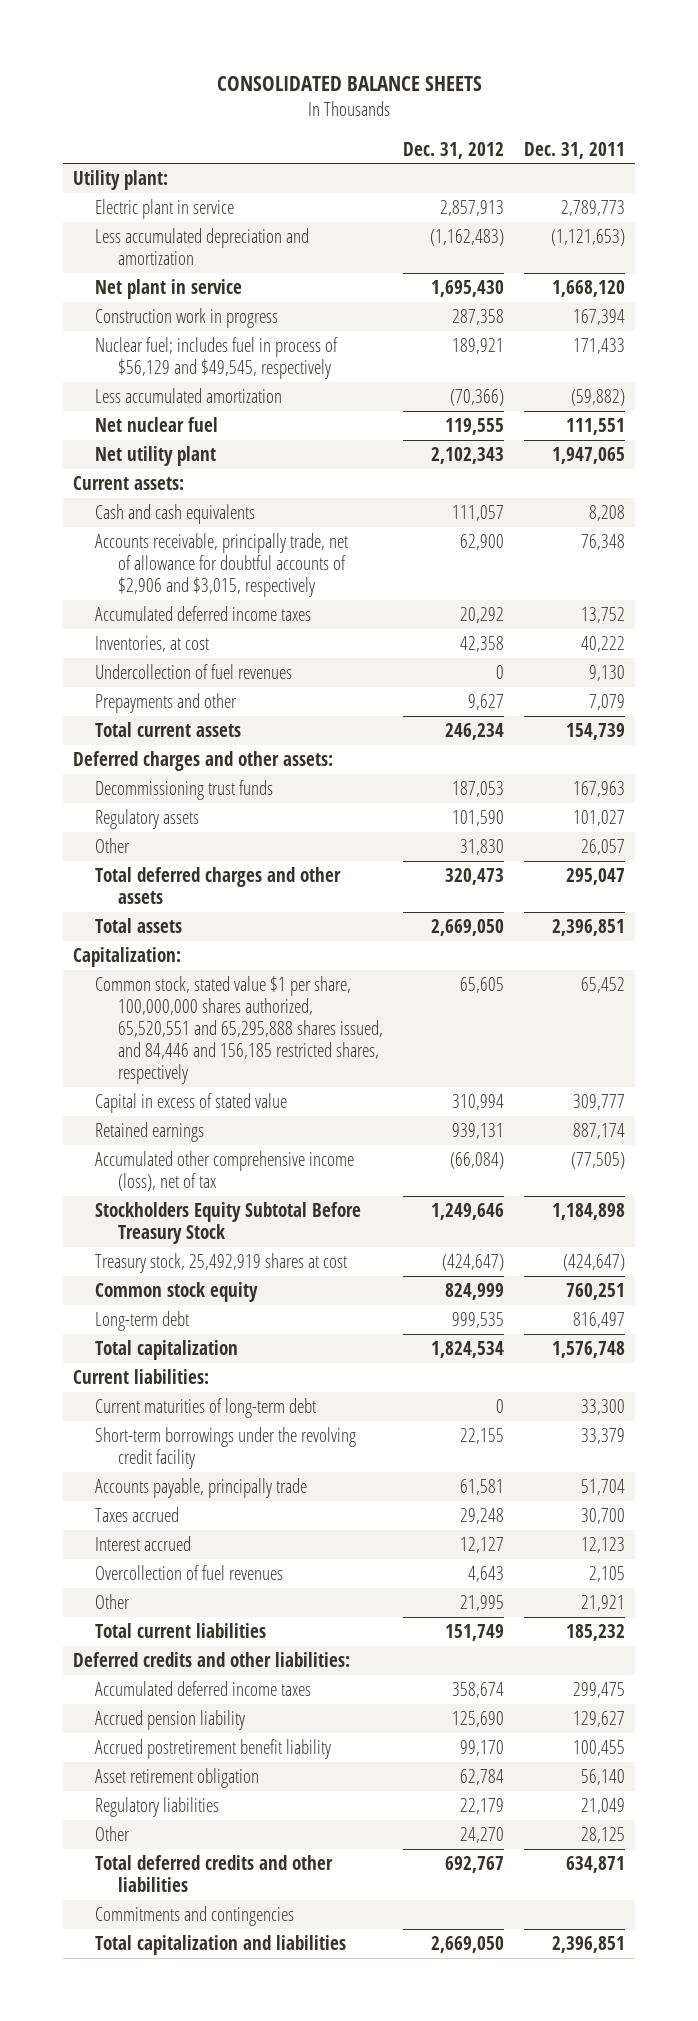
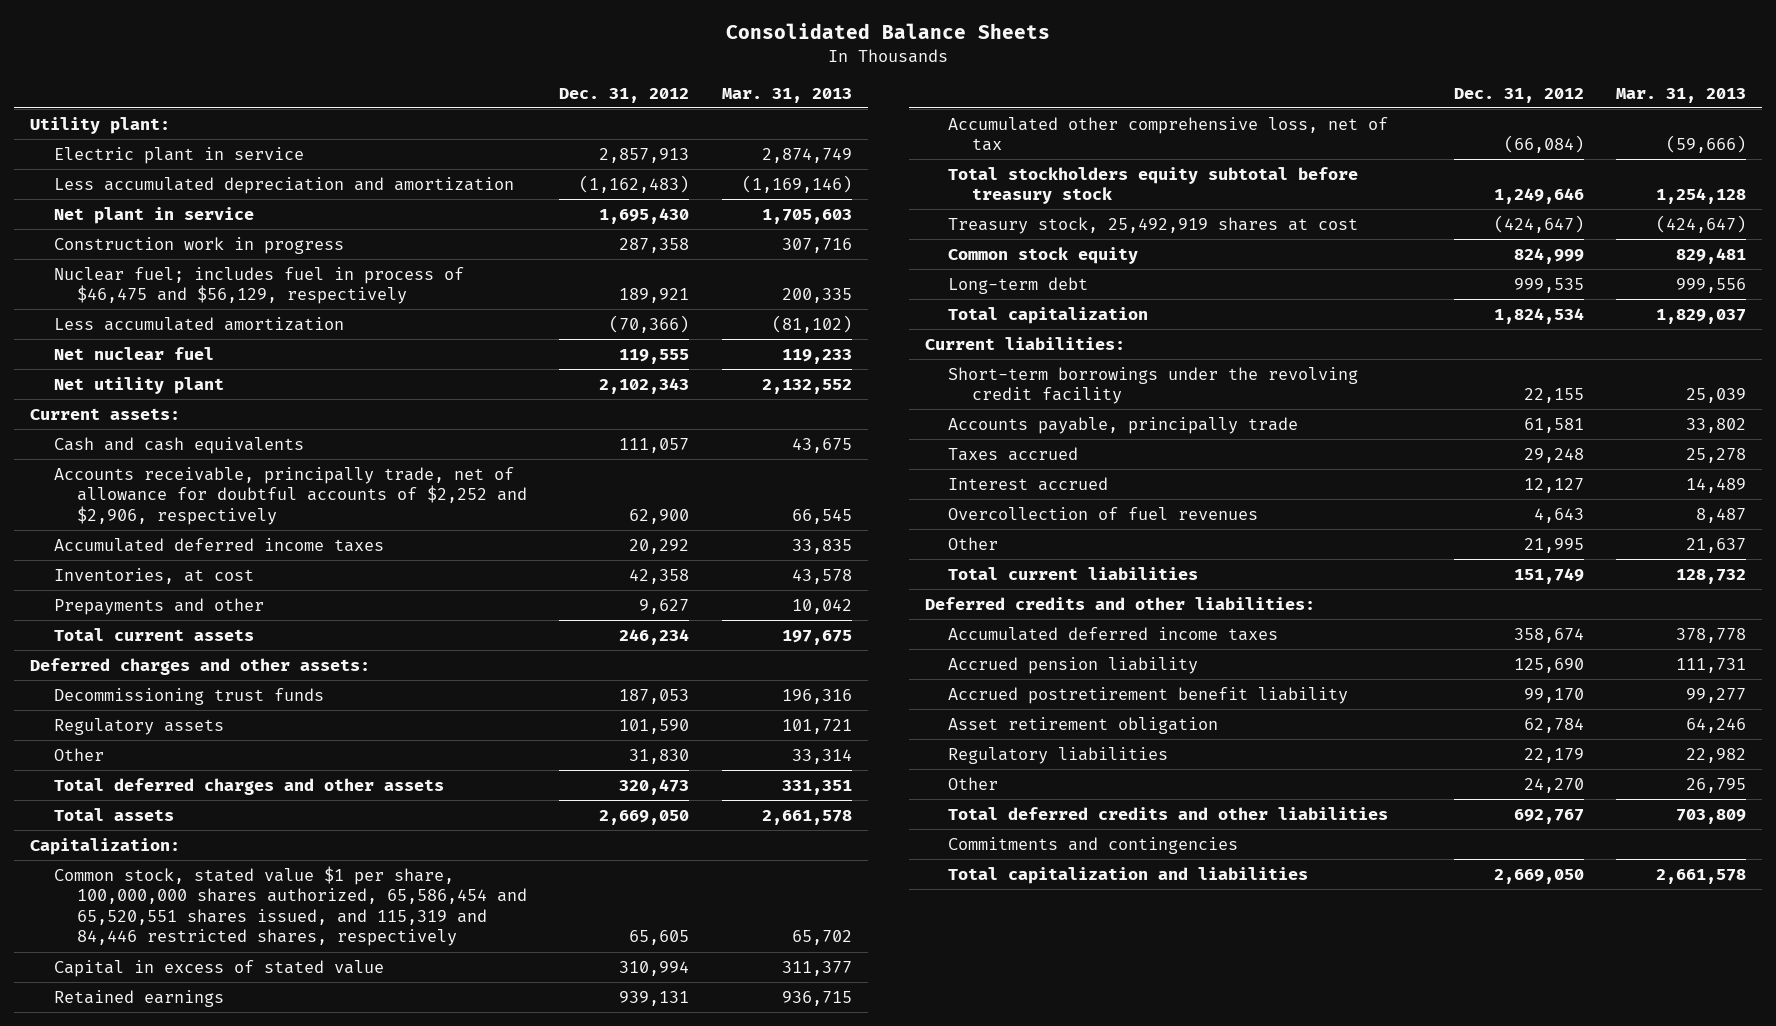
- CONSOLIDATED BALANCE SHEETS
+ Consolidated Balance Sheets
- | Dec. 31, 2012 | Dec. 31, 2011
+ | Dec. 31, 2012 | Mar. 31, 2013
- Nuclear fuel; includes fuel in process of $56,129 and $49,545, respectively | 189,921 | 171,433
+ Nuclear fuel; includes fuel in process of $46,475 and $56,129, respectively | 189,921 | 200,335
- Accounts receivable, principally trade, net of allowance for doubtful accounts of $2,906 and $3,015, respectively | 62,900 | 76,348
+ Accounts receivable, principally trade, net of allowance for doubtful accounts of $2,252 and $2,906, respectively | 62,900 | 66,545
- Undercollection of fuel revenues | 0 | 9,130
- Common stock, stated value $1 per share, 100,000,000 shares authorized, 65,520,551 and 65,295,888 shares issued, and 84,446 and 156,185 restricted shares, respectively | 65,605 | 65,452
+ Common stock, stated value $1 per share, 100,000,000 shares authorized, 65,586,454 and 65,520,551 shares issued, and 115,319 and 84,446 restricted shares, respectively | 65,605 | 65,702
- Accumulated other comprehensive income (loss), net of tax | (66,084) | (77,505)
- Stockholders Equity Subtotal Before Treasury Stock | 1,249,646 | 1,184,898
+ Accumulated other comprehensive loss, net of tax | (66,084) | (59,666)
+ Total stockholders equity subtotal before treasury stock | 1,249,646 | 1,254,128
- Current maturities of long-term debt | 0 | 33,300

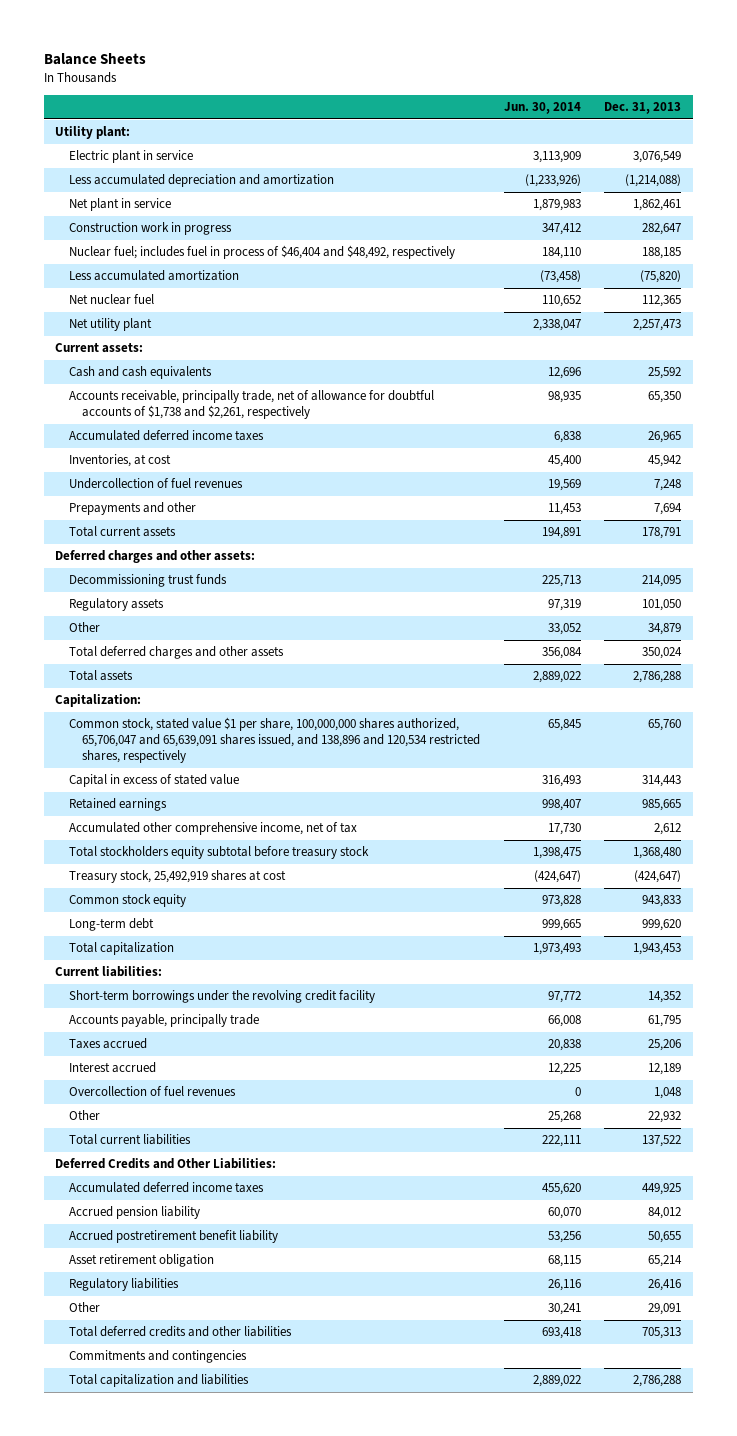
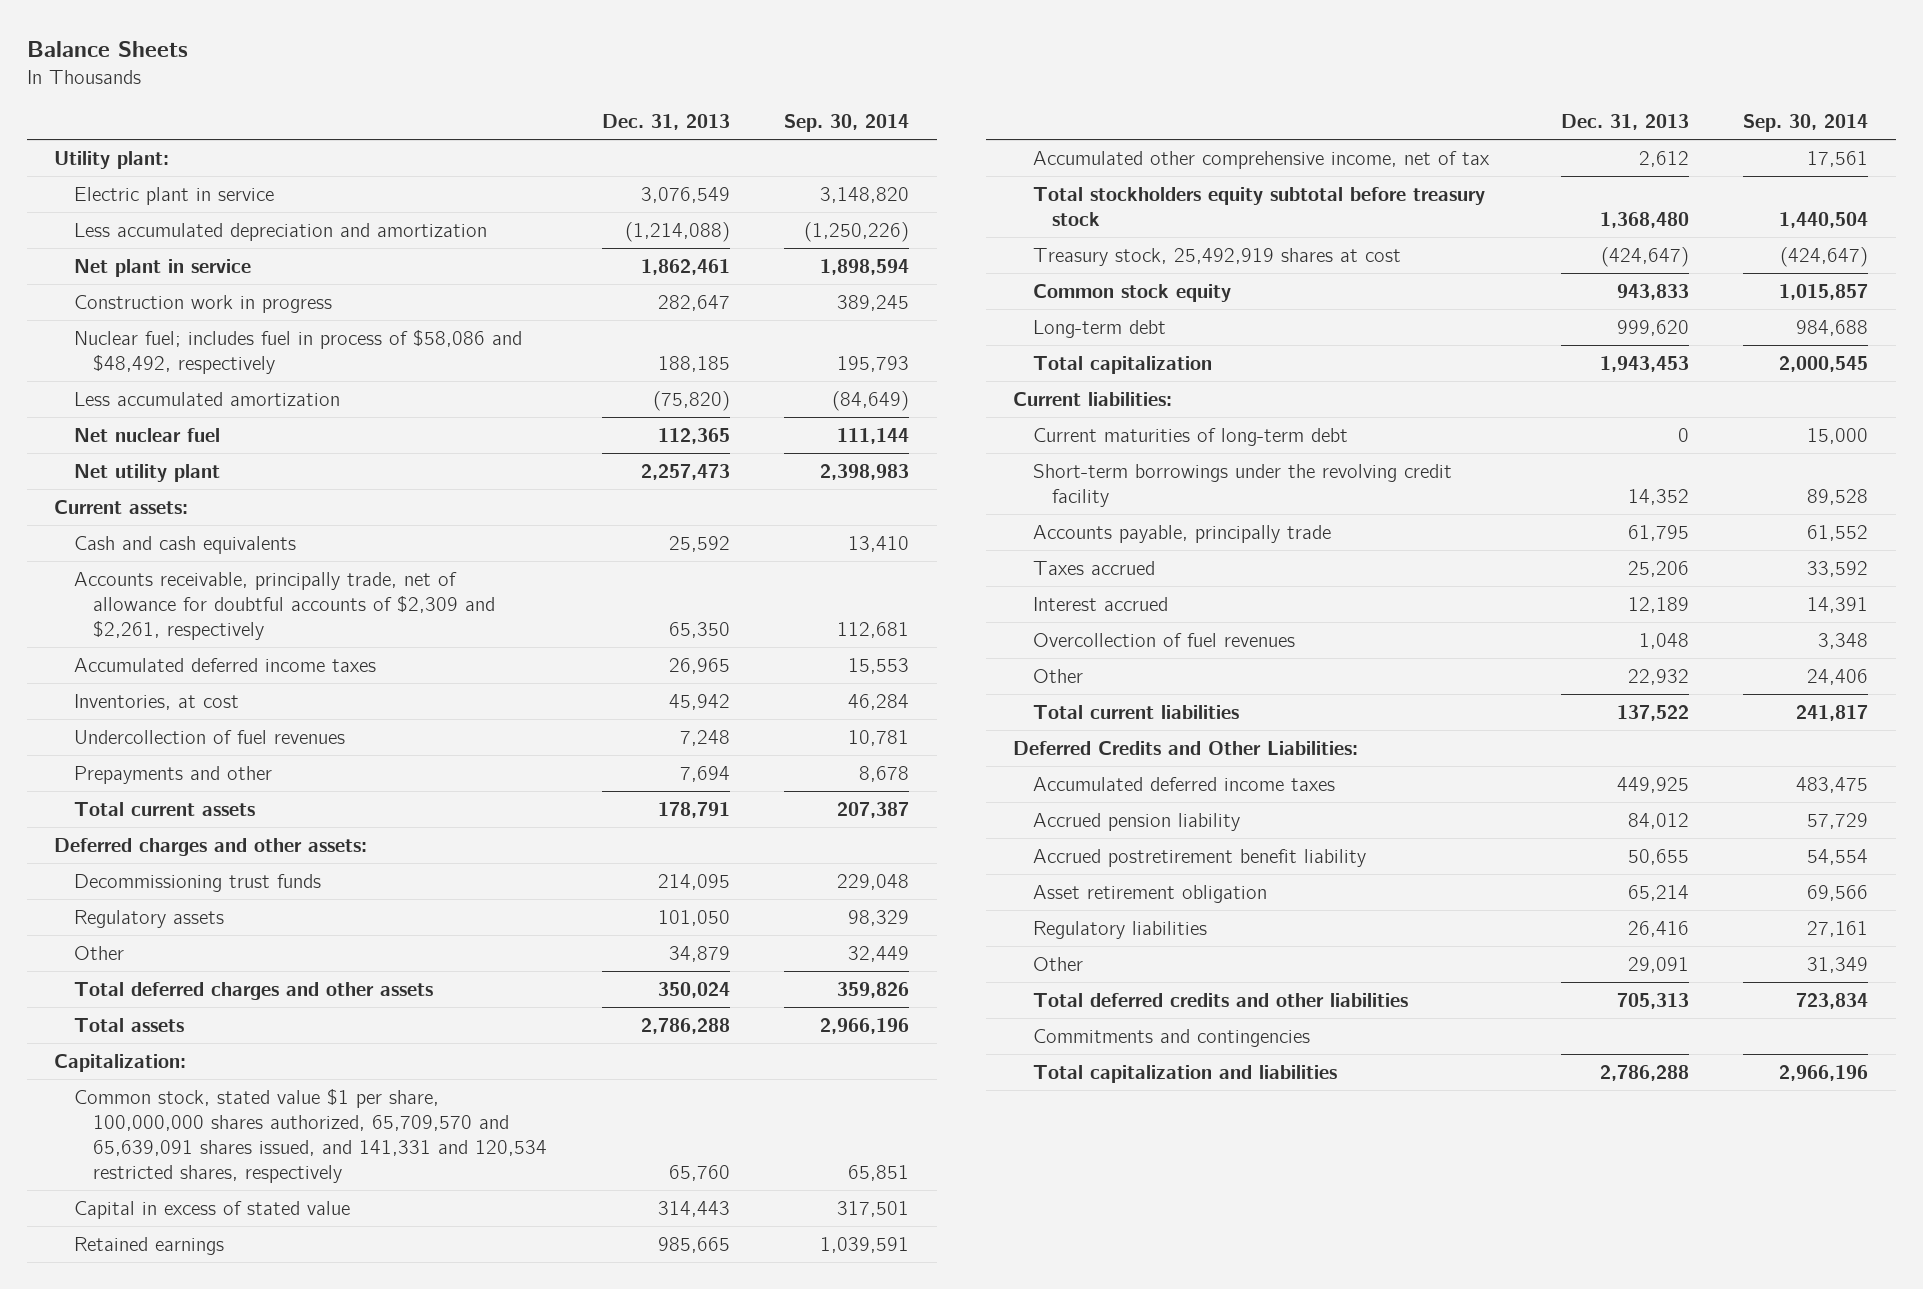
- | Jun. 30, 2014 | Dec. 31, 2013
+ | Dec. 31, 2013 | Sep. 30, 2014
- Nuclear fuel; includes fuel in process of $46,404 and $48,492, respectively | 184,110 | 188,185
+ Nuclear fuel; includes fuel in process of $58,086 and $48,492, respectively | 188,185 | 195,793
- Accounts receivable, principally trade, net of allowance for doubtful accounts of $1,738 and $2,261, respectively | 98,935 | 65,350
+ Accounts receivable, principally trade, net of allowance for doubtful accounts of $2,309 and $2,261, respectively | 65,350 | 112,681
- Common stock, stated value $1 per share, 100,000,000 shares authorized, 65,706,047 and 65,639,091 shares issued, and 138,896 and 120,534 restricted shares, respectively | 65,845 | 65,760
+ Common stock, stated value $1 per share, 100,000,000 shares authorized, 65,709,570 and 65,639,091 shares issued, and 141,331 and 120,534 restricted shares, respectively | 65,760 | 65,851
+ Current maturities of long-term debt | 0 | 15,000

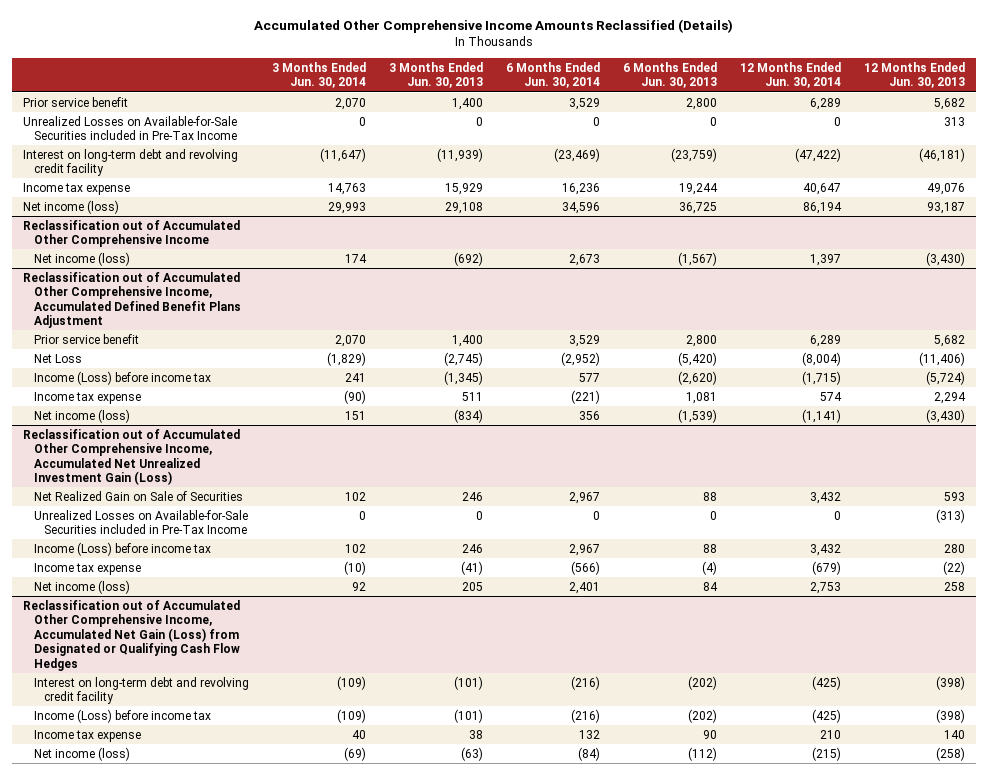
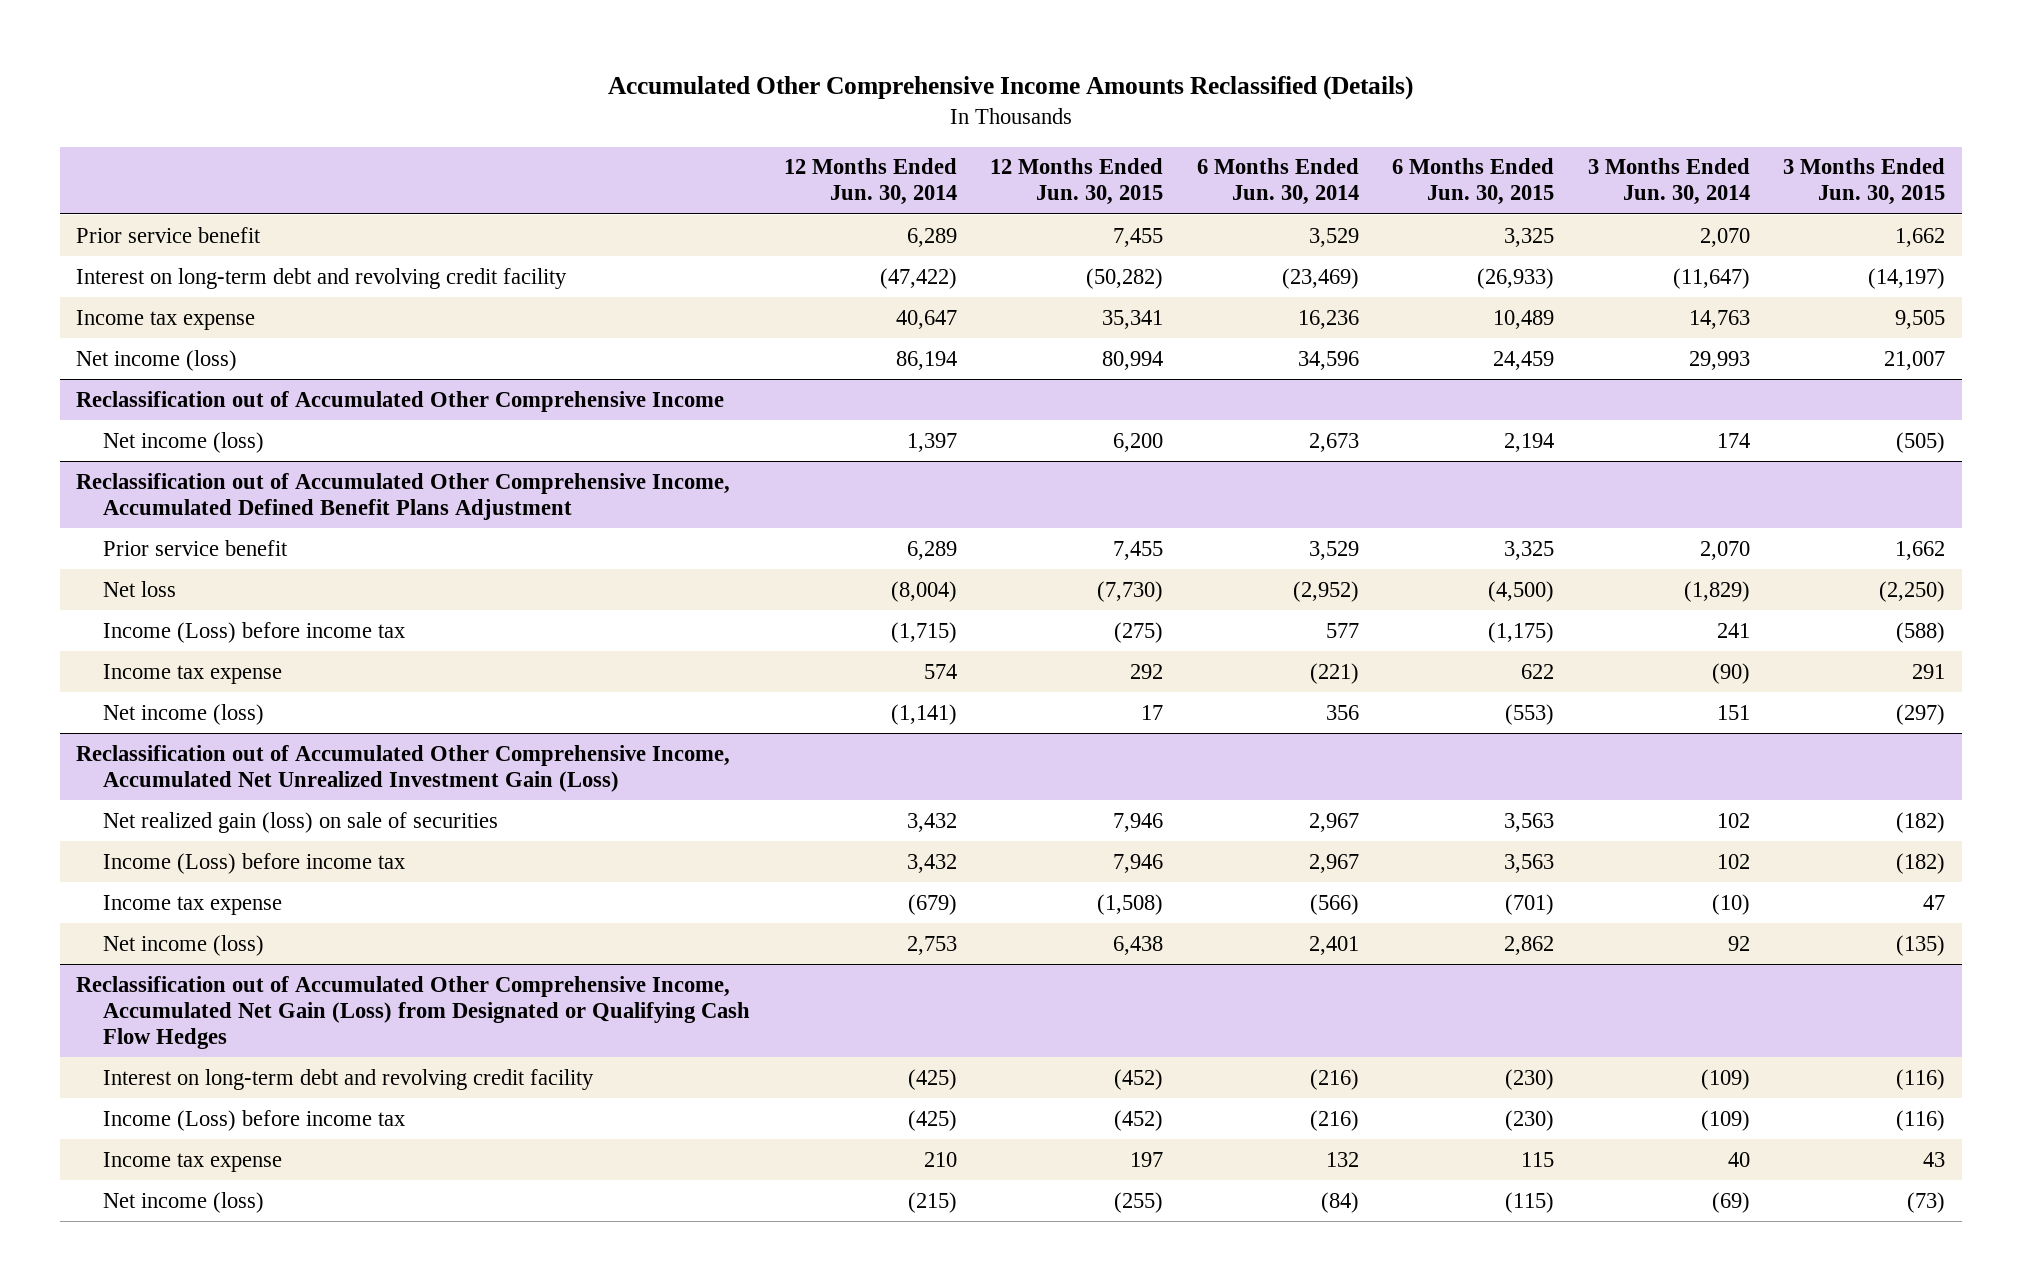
- | 3 Months Ended Jun. 30, 2014 | 3 Months Ended Jun. 30, 2013 | 6 Months Ended Jun. 30, 2014 | 6 Months Ended Jun. 30, 2013 | 12 Months Ended Jun. 30, 2014 | 12 Months Ended Jun. 30, 2013
+ | 12 Months Ended Jun. 30, 2014 | 12 Months Ended Jun. 30, 2015 | 6 Months Ended Jun. 30, 2014 | 6 Months Ended Jun. 30, 2015 | 3 Months Ended Jun. 30, 2014 | 3 Months Ended Jun. 30, 2015
- Unrealized Losses on Available-for-Sale Securities included in Pre-Tax Income | 0 | 0 | 0 | 0 | 0 | 313
@ Reclassification out of Accumulated Other Comprehensive Income, Accumulated Defined Benefit Plans Adjustment
- Net Loss | (1,829) | (2,745) | (2,952) | (5,420) | (8,004) | (11,406)
+ Net loss | (8,004) | (7,730) | (2,952) | (4,500) | (1,829) | (2,250)
@ Reclassification out of Accumulated Other Comprehensive Income, Accumulated Net Unrealized Investment Gain (Loss)
- Net Realized Gain on Sale of Securities | 102 | 246 | 2,967 | 88 | 3,432 | 593
- Unrealized Losses on Available-for-Sale Securities included in Pre-Tax Income | 0 | 0 | 0 | 0 | 0 | (313)
+ Net realized gain (loss) on sale of securities | 3,432 | 7,946 | 2,967 | 3,563 | 102 | (182)

